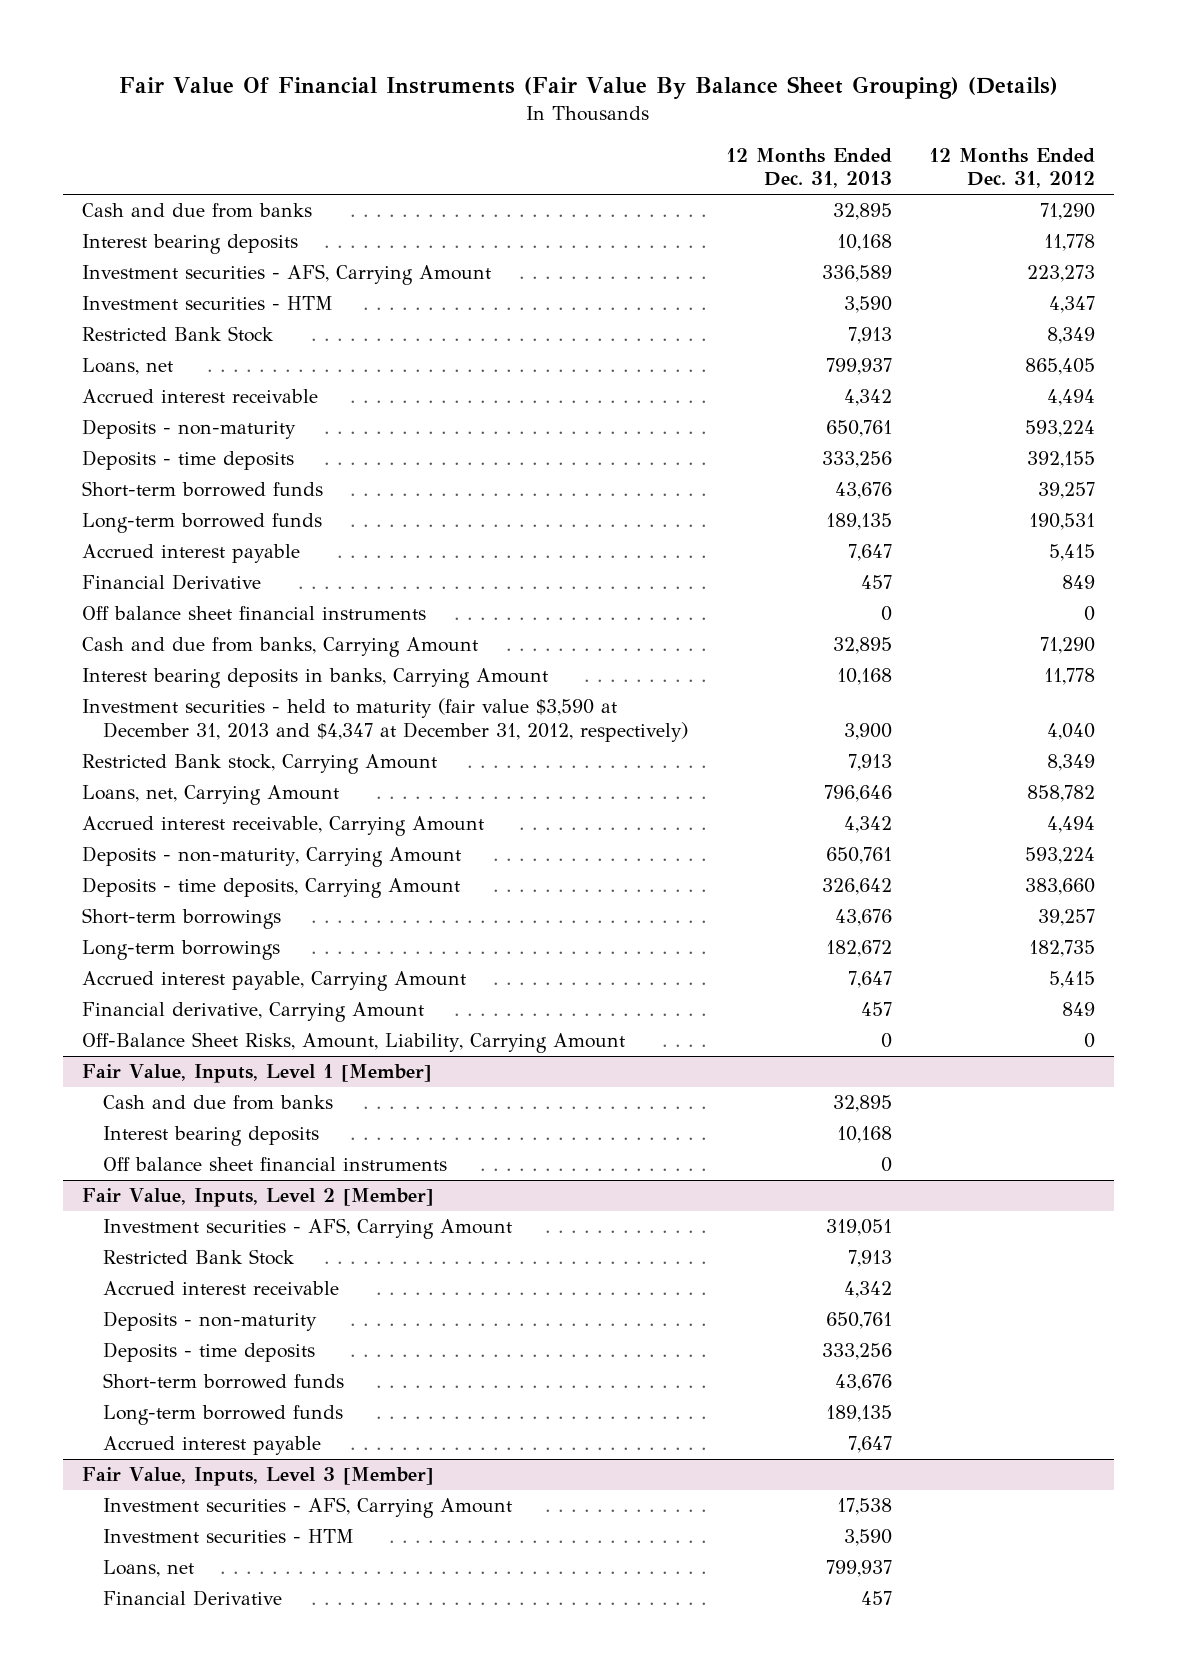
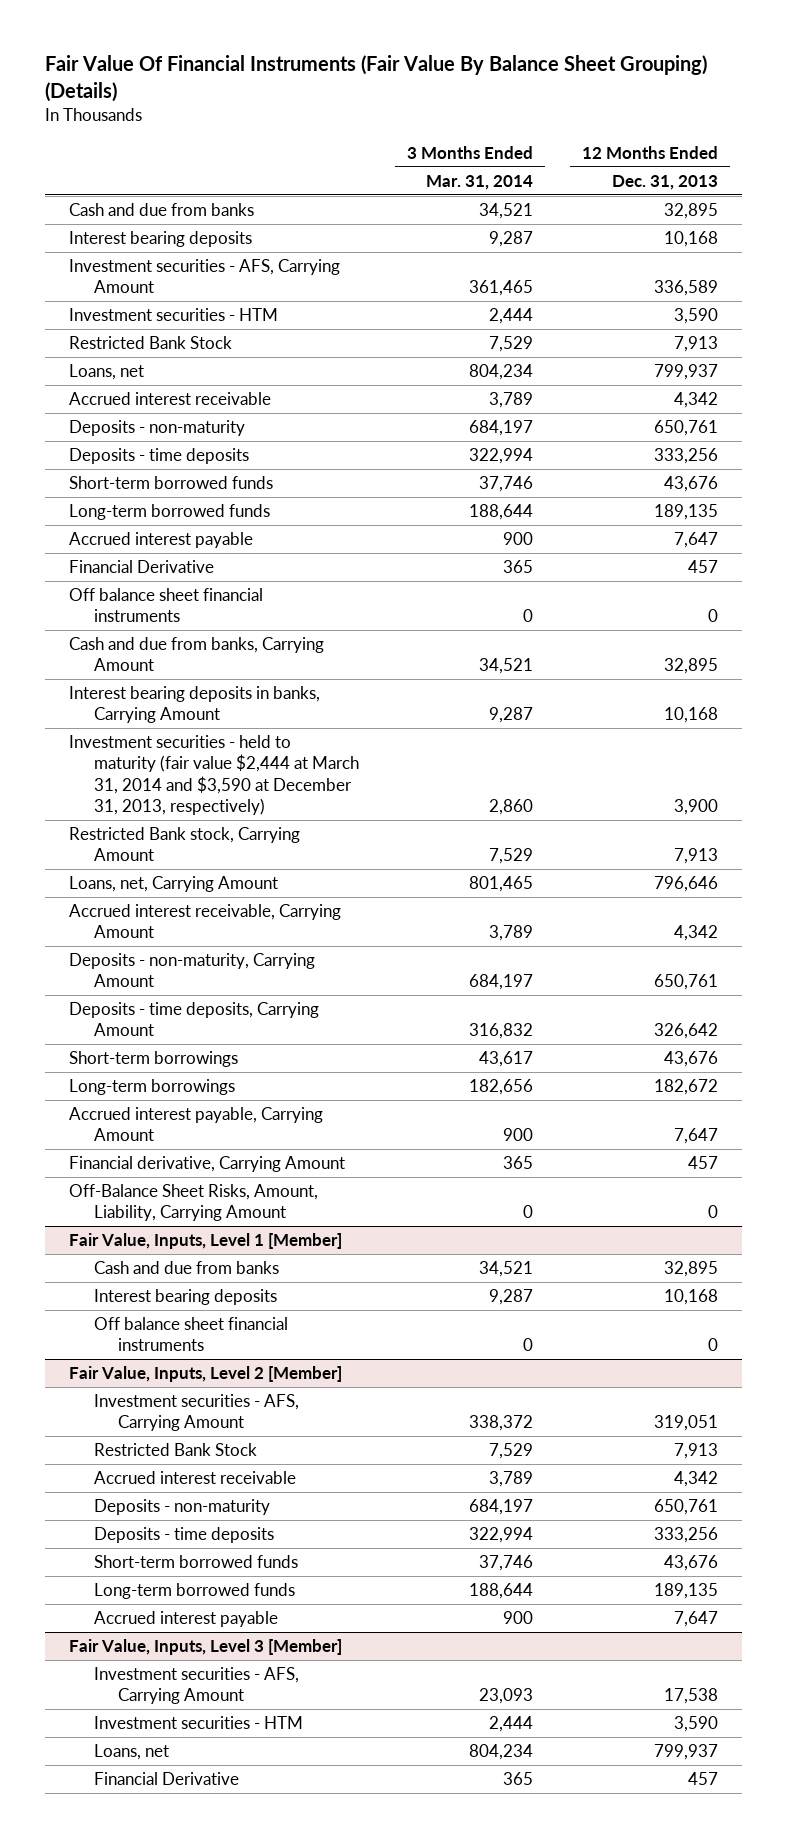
- | 12 Months Ended Dec. 31, 2013 | 12 Months Ended Dec. 31, 2012
+ | 3 Months Ended Mar. 31, 2014 | 12 Months Ended Dec. 31, 2013
- Investment securities - held to maturity (fair value $3,590 at December 31, 2013 and $4,347 at December 31, 2012, respectively) | 3,900 | 4,040
+ Investment securities - held to maturity (fair value $2,444 at March 31, 2014 and $3,590 at December 31, 2013, respectively) | 2,860 | 3,900

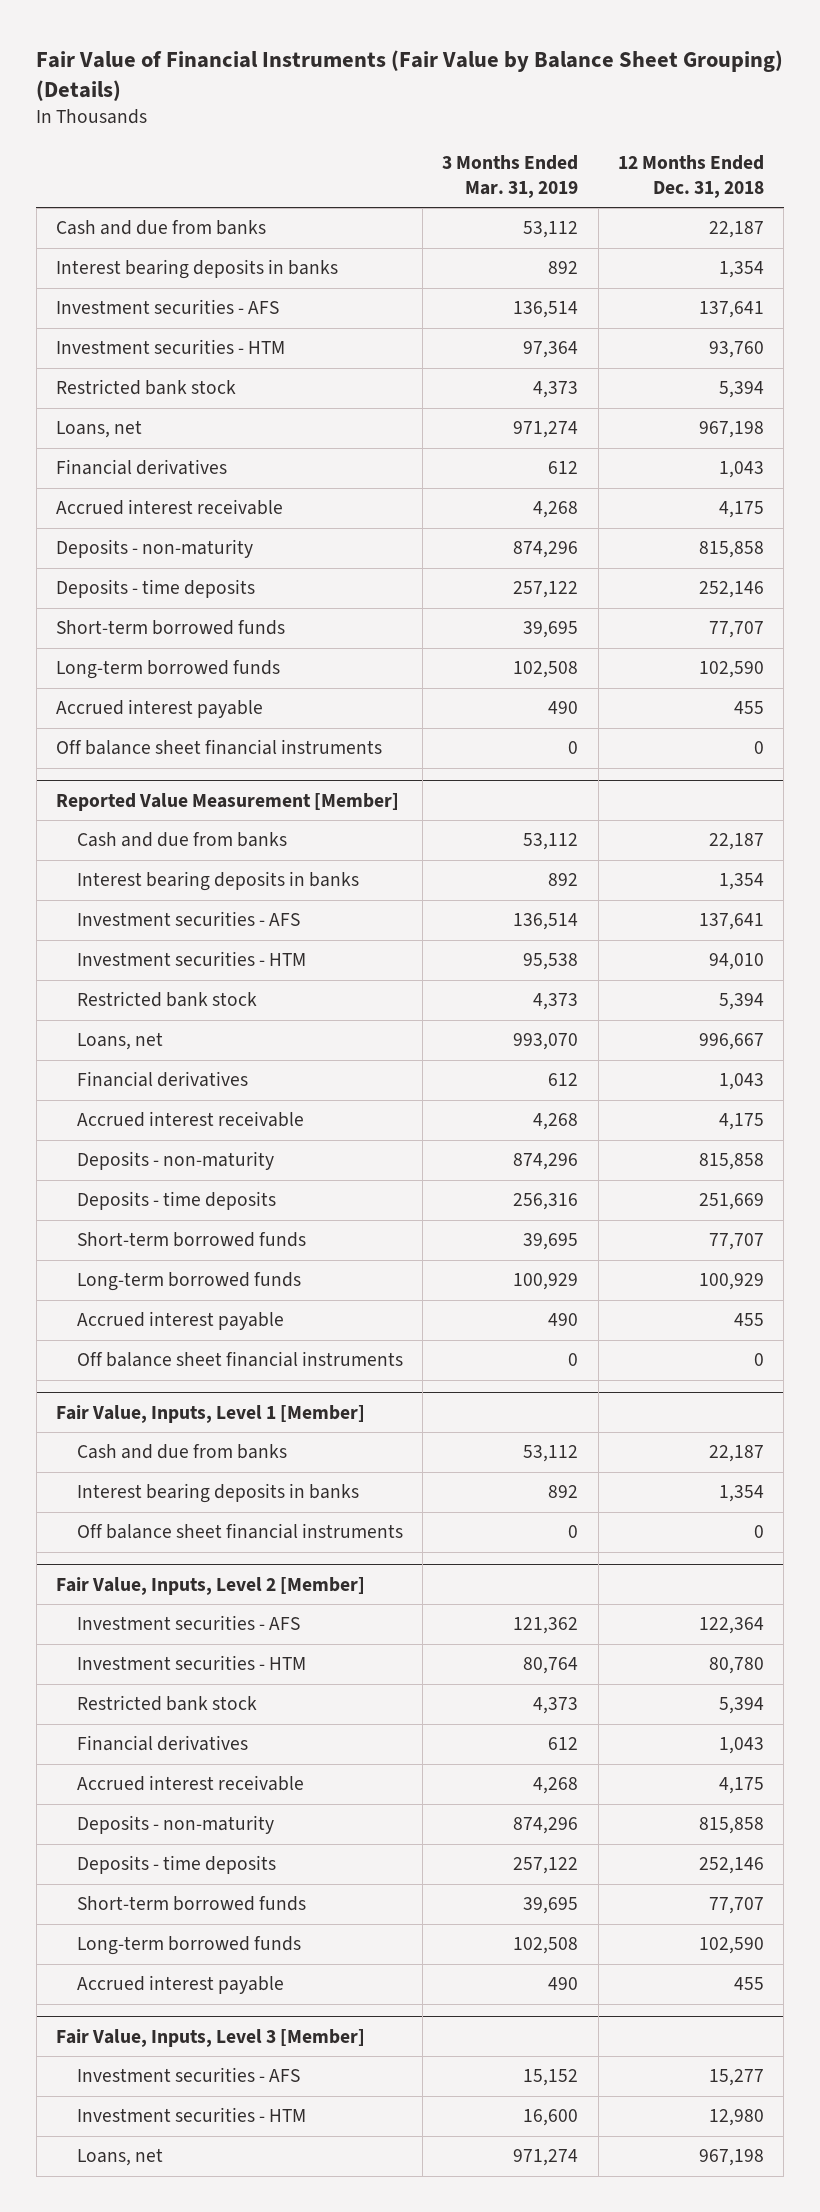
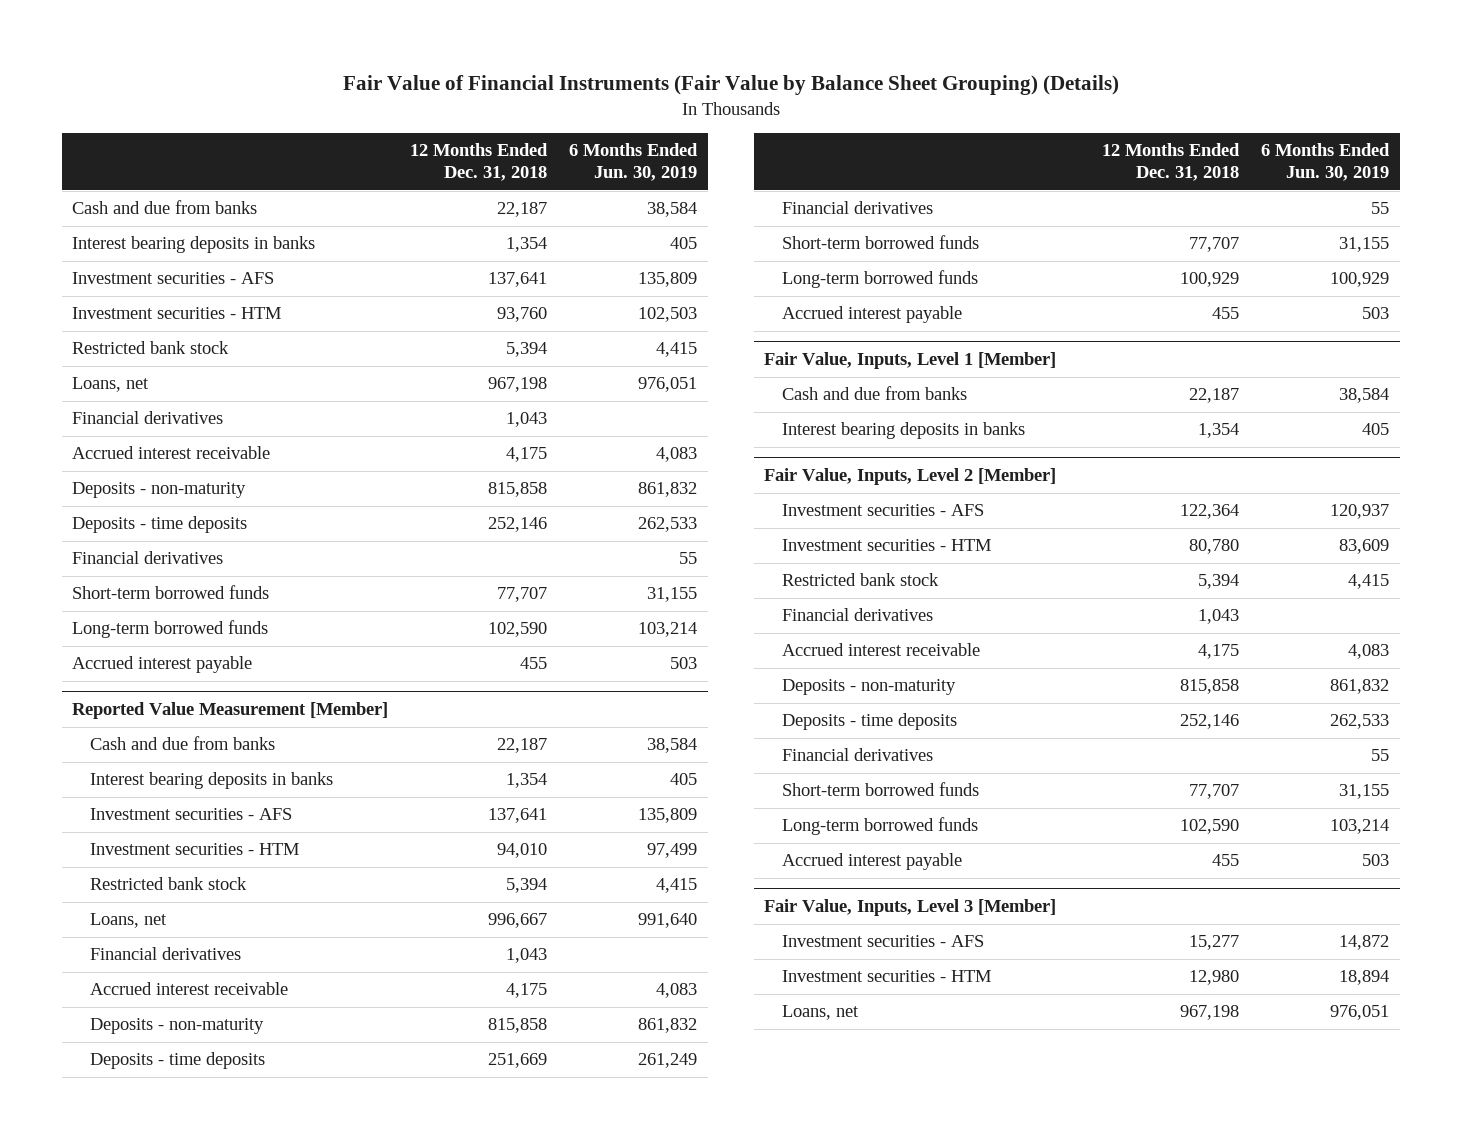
- | 3 Months Ended Mar. 31, 2019 | 12 Months Ended Dec. 31, 2018
+ | 12 Months Ended Dec. 31, 2018 | 6 Months Ended Jun. 30, 2019
+ Financial derivatives | | 55
- Off balance sheet financial instruments | 0 | 0
@ Reported Value Measurement [Member]
+ Financial derivatives | | 55
- Off balance sheet financial instruments | 0 | 0
@ Fair Value, Inputs, Level 1 [Member]
- Off balance sheet financial instruments | 0 | 0
@ Fair Value, Inputs, Level 2 [Member]
+ Financial derivatives | | 55

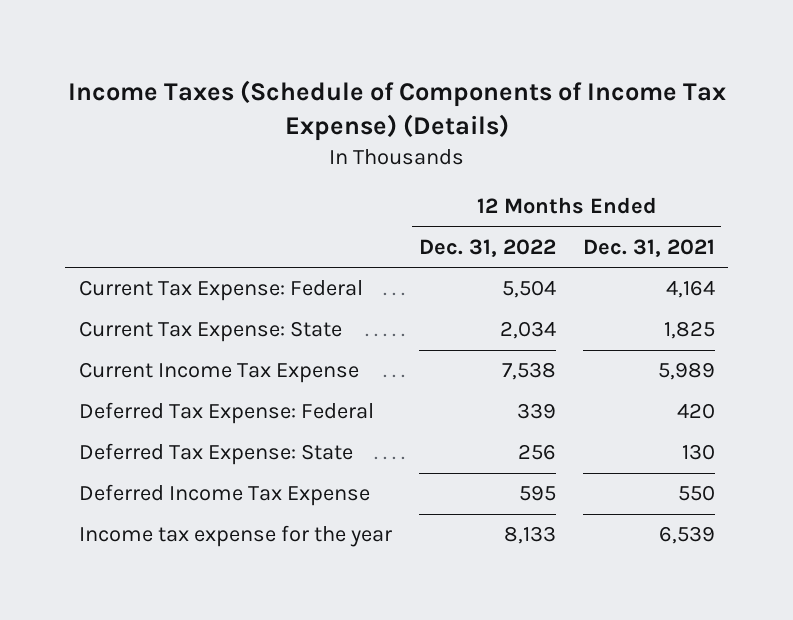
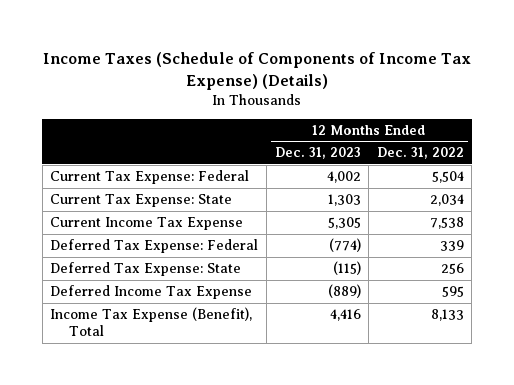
- | 12 Months Ended Dec. 31, 2022 | 12 Months Ended Dec. 31, 2021
+ | 12 Months Ended Dec. 31, 2023 | 12 Months Ended Dec. 31, 2022
- Income tax expense for the year | 8,133 | 6,539
+ Income Tax Expense (Benefit), Total | 4,416 | 8,133

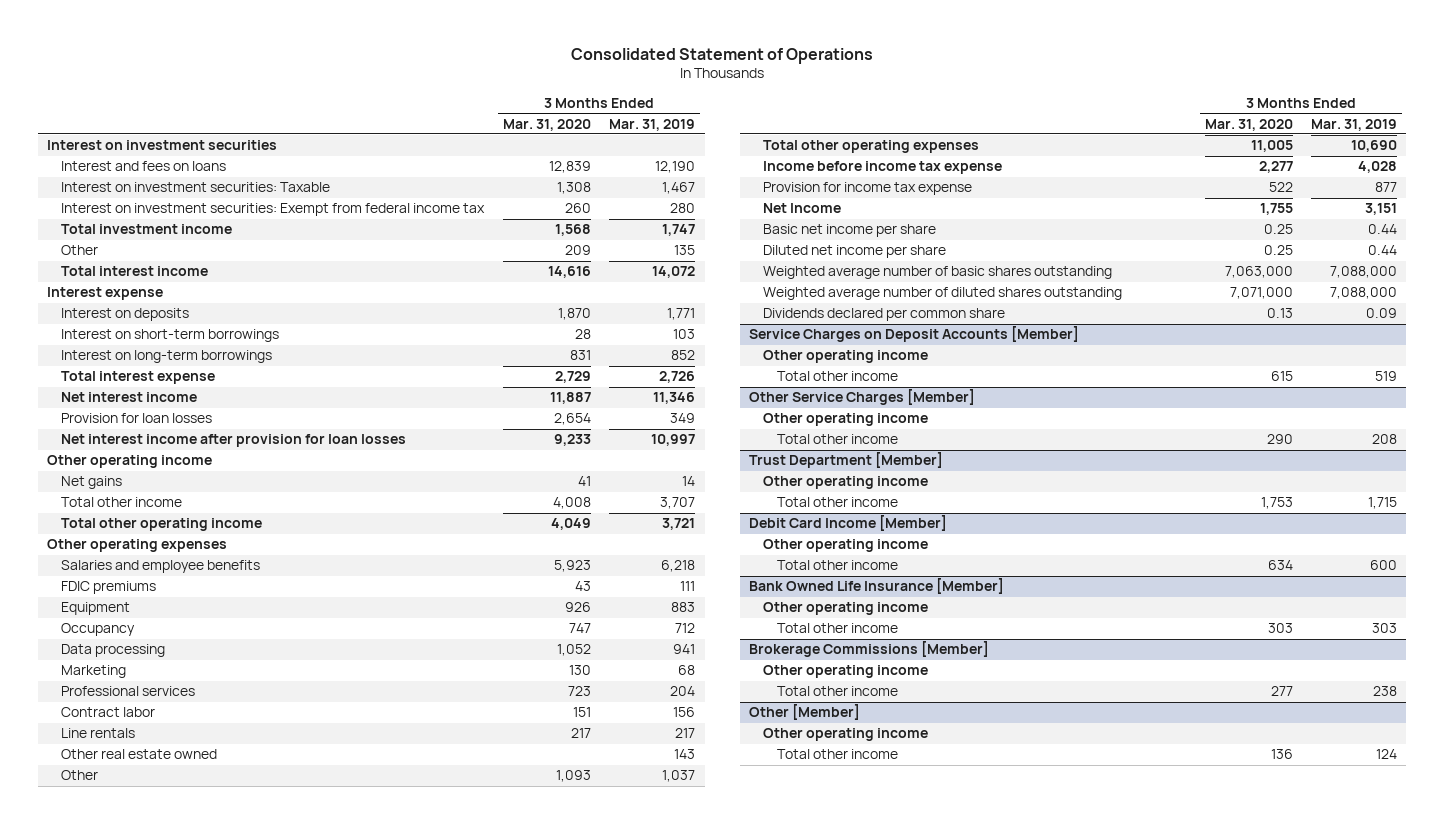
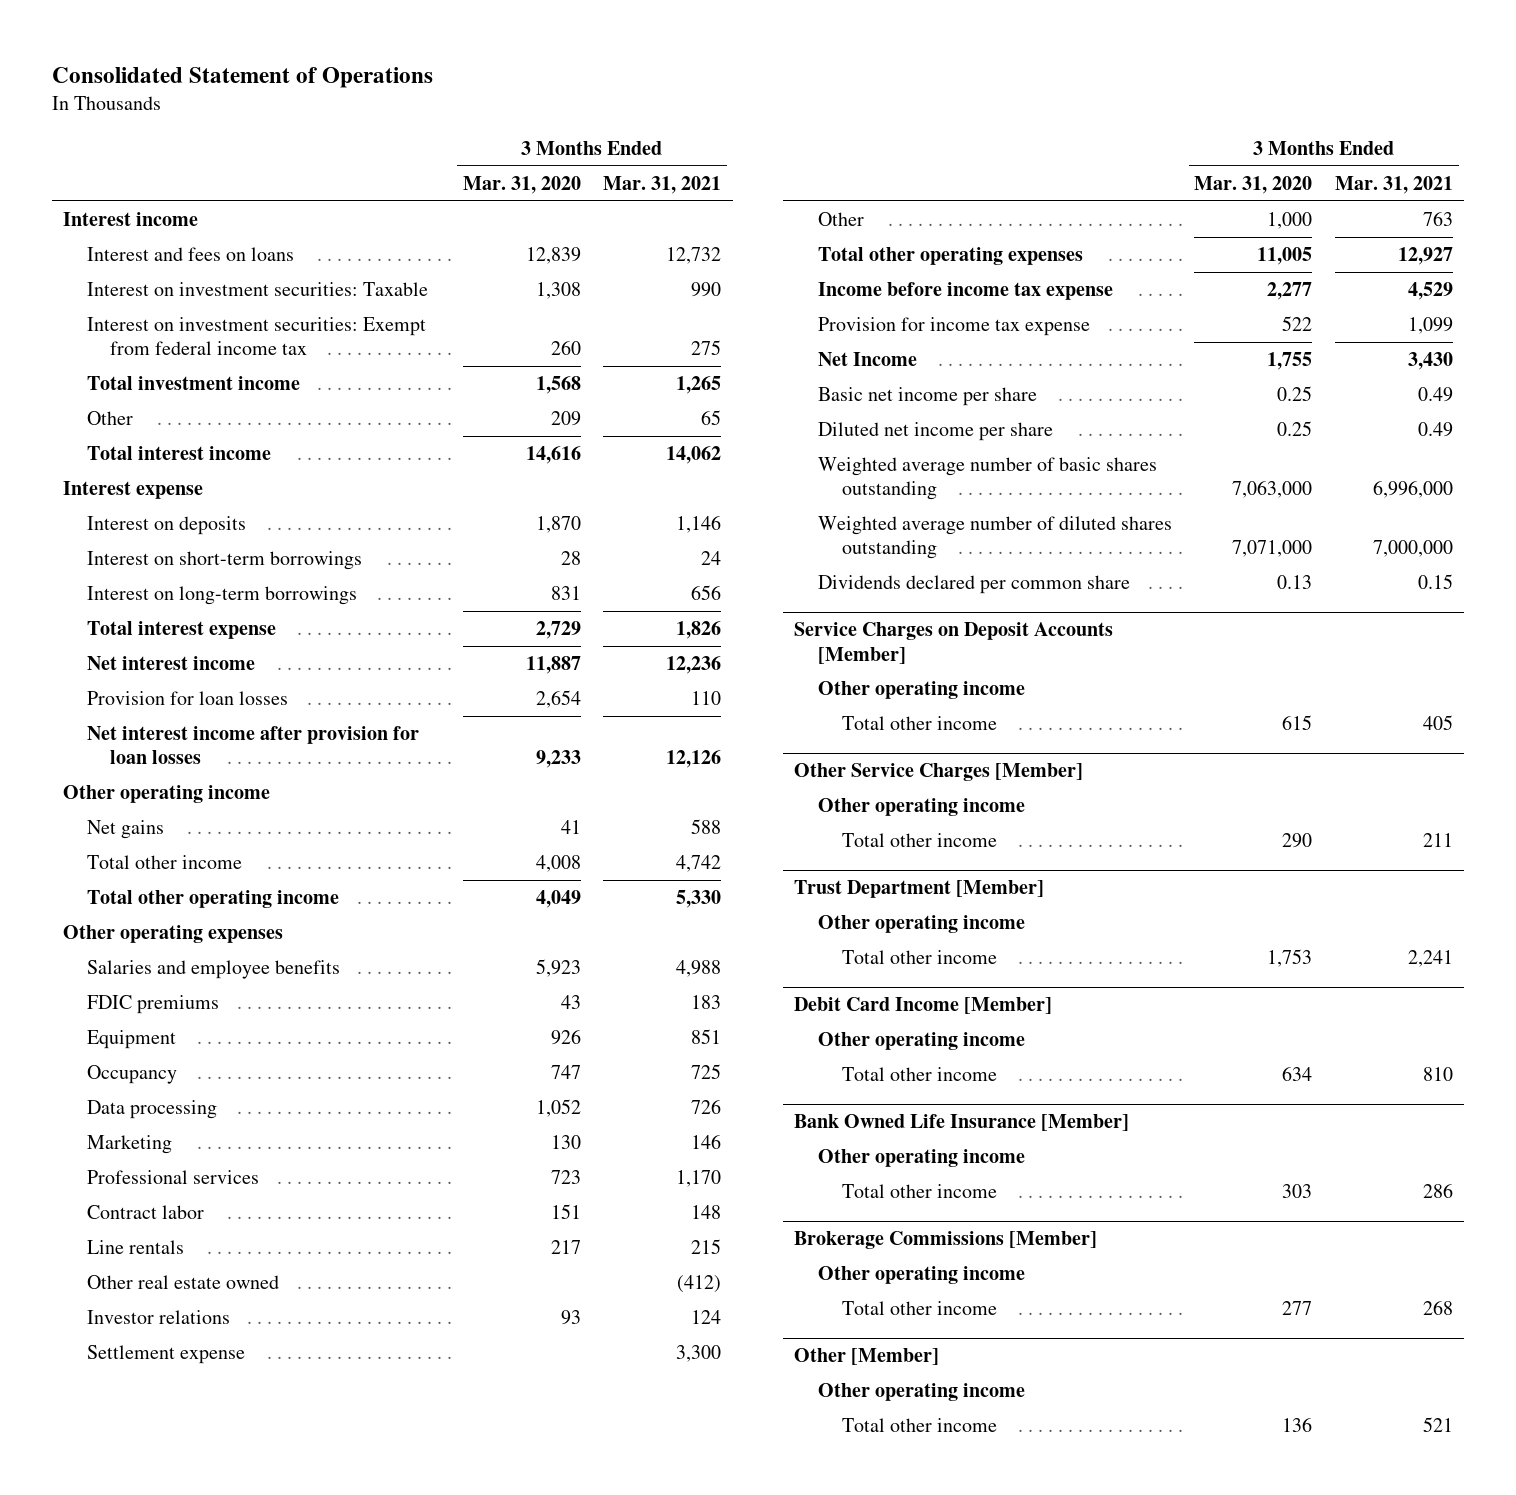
- | 3 Months Ended Mar. 31, 2020 | 3 Months Ended Mar. 31, 2019
+ | 3 Months Ended Mar. 31, 2020 | 3 Months Ended Mar. 31, 2021
- Interest on investment securities
+ Interest income
- Other | 1,093 | 1,037
+ Investor relations | 93 | 124
+ Settlement expense | | 3,300
+ Other | 1,000 | 763

